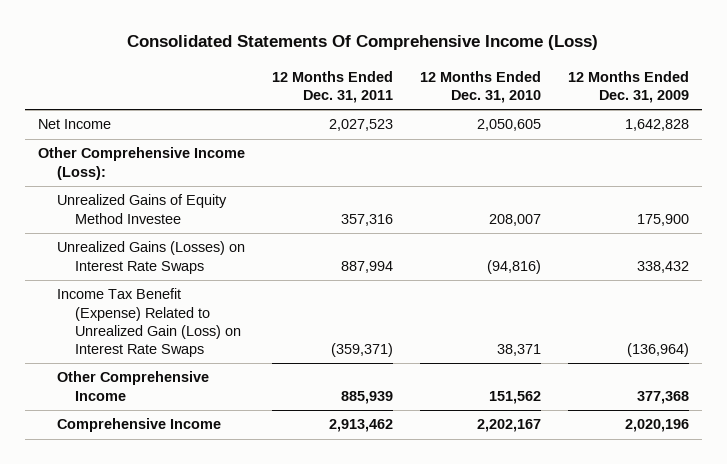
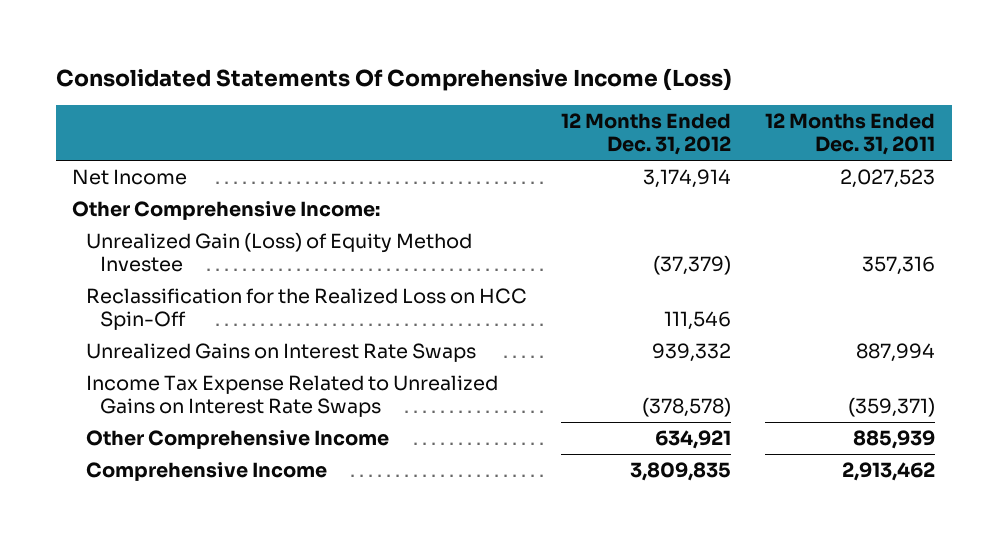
- | 12 Months Ended Dec. 31, 2011 | 12 Months Ended Dec. 31, 2010 | 12 Months Ended Dec. 31, 2009
+ | 12 Months Ended Dec. 31, 2012 | 12 Months Ended Dec. 31, 2011
- Other Comprehensive Income (Loss):
- Unrealized Gains of Equity Method Investee | 357,316 | 208,007 | 175,900
- Unrealized Gains (Losses) on Interest Rate Swaps | 887,994 | (94,816) | 338,432
- Income Tax Benefit (Expense) Related to Unrealized Gain (Loss) on Interest Rate Swaps | (359,371) | 38,371 | (136,964)
+ Other Comprehensive Income:
+ Unrealized Gain (Loss) of Equity Method Investee | (37,379) | 357,316
+ Reclassification for the Realized Loss on HCC Spin-Off | 111,546 |
+ Unrealized Gains on Interest Rate Swaps | 939,332 | 887,994
+ Income Tax Expense Related to Unrealized Gains on Interest Rate Swaps | (378,578) | (359,371)

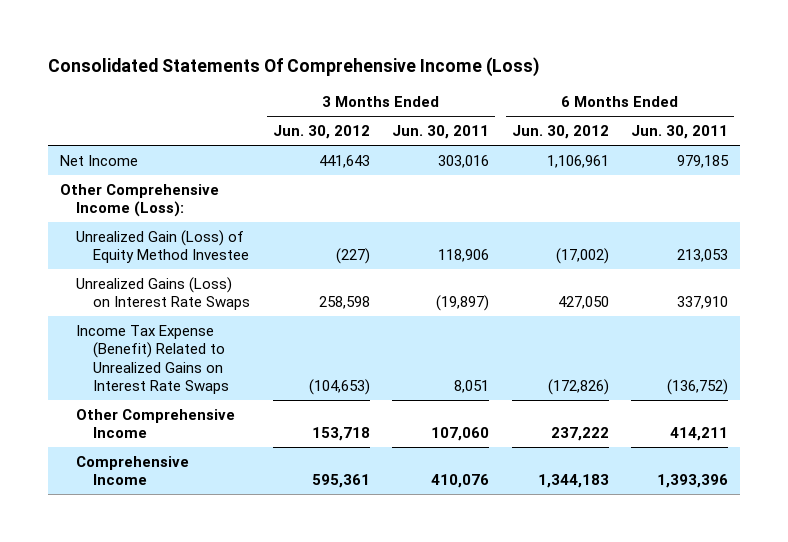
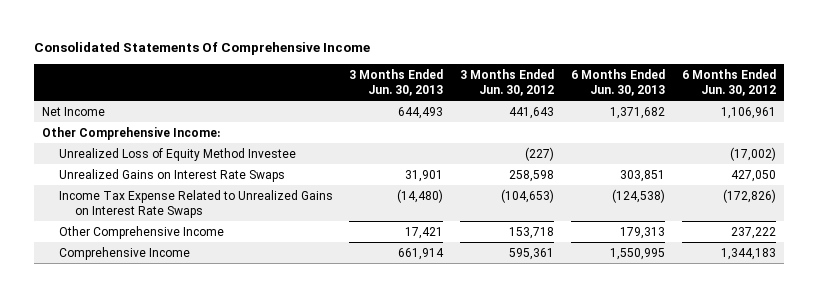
- Consolidated Statements Of Comprehensive Income (Loss)
+ Consolidated Statements Of Comprehensive Income
- | 3 Months Ended Jun. 30, 2012 | 3 Months Ended Jun. 30, 2011 | 6 Months Ended Jun. 30, 2012 | 6 Months Ended Jun. 30, 2011
+ | 3 Months Ended Jun. 30, 2013 | 3 Months Ended Jun. 30, 2012 | 6 Months Ended Jun. 30, 2013 | 6 Months Ended Jun. 30, 2012
- Other Comprehensive Income (Loss):
- Unrealized Gain (Loss) of Equity Method Investee | (227) | 118,906 | (17,002) | 213,053
- Unrealized Gains (Loss) on Interest Rate Swaps | 258,598 | (19,897) | 427,050 | 337,910
- Income Tax Expense (Benefit) Related to Unrealized Gains on Interest Rate Swaps | (104,653) | 8,051 | (172,826) | (136,752)
+ Other Comprehensive Income:
+ Unrealized Loss of Equity Method Investee | | (227) | | (17,002)
+ Unrealized Gains on Interest Rate Swaps | 31,901 | 258,598 | 303,851 | 427,050
+ Income Tax Expense Related to Unrealized Gains on Interest Rate Swaps | (14,480) | (104,653) | (124,538) | (172,826)

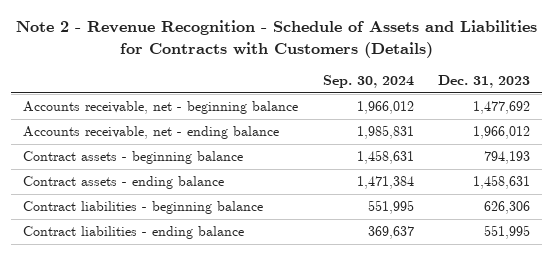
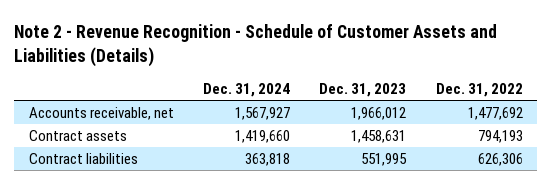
- Note 2 - Revenue Recognition - Schedule of Assets and Liabilities for Contracts with Customers (Details)
+ Note 2 - Revenue Recognition - Schedule of Customer Assets and Liabilities (Details)
- | Sep. 30, 2024 | Dec. 31, 2023
+ | Dec. 31, 2024 | Dec. 31, 2023 | Dec. 31, 2022
- Accounts receivable, net - beginning balance | 1,966,012 | 1,477,692
- Accounts receivable, net - ending balance | 1,985,831 | 1,966,012
- Contract assets - beginning balance | 1,458,631 | 794,193
- Contract assets - ending balance | 1,471,384 | 1,458,631
- Contract liabilities - beginning balance | 551,995 | 626,306
- Contract liabilities - ending balance | 369,637 | 551,995
+ Accounts receivable, net | 1,567,927 | 1,966,012 | 1,477,692
+ Contract assets | 1,419,660 | 1,458,631 | 794,193
+ Contract liabilities | 363,818 | 551,995 | 626,306

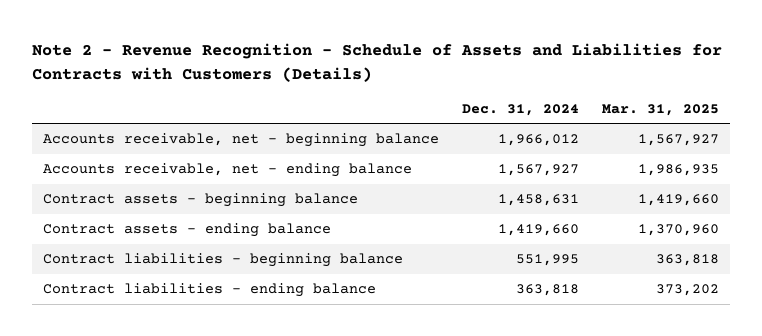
- Note 2 - Revenue Recognition - Schedule of Customer Assets and Liabilities (Details)
+ Note 2 - Revenue Recognition - Schedule of Assets and Liabilities for Contracts with Customers (Details)
- | Dec. 31, 2024 | Dec. 31, 2023 | Dec. 31, 2022
+ | Dec. 31, 2024 | Mar. 31, 2025
- Accounts receivable, net | 1,567,927 | 1,966,012 | 1,477,692
- Contract assets | 1,419,660 | 1,458,631 | 794,193
- Contract liabilities | 363,818 | 551,995 | 626,306
+ Accounts receivable, net - beginning balance | 1,966,012 | 1,567,927
+ Accounts receivable, net - ending balance | 1,567,927 | 1,986,935
+ Contract assets - beginning balance | 1,458,631 | 1,419,660
+ Contract assets - ending balance | 1,419,660 | 1,370,960
+ Contract liabilities - beginning balance | 551,995 | 363,818
+ Contract liabilities - ending balance | 363,818 | 373,202

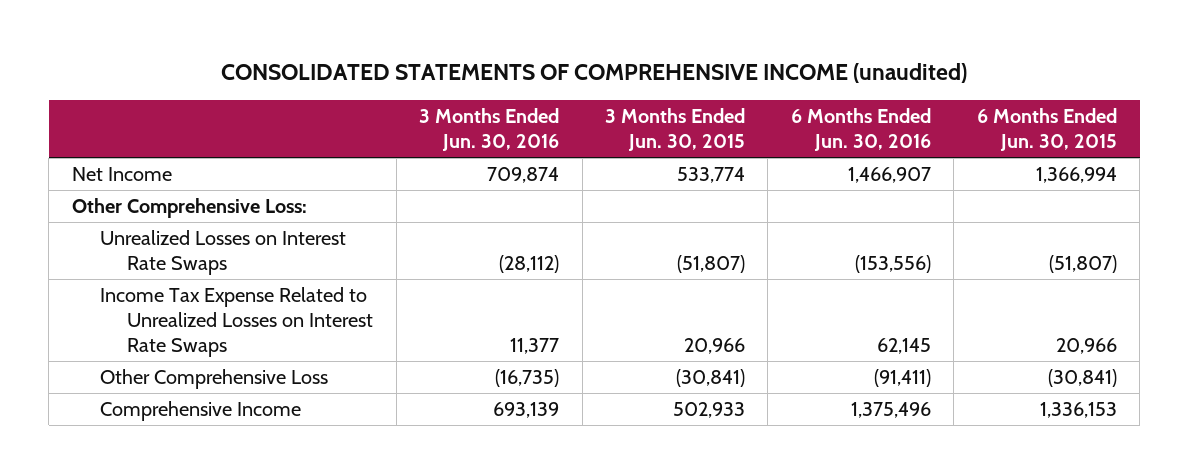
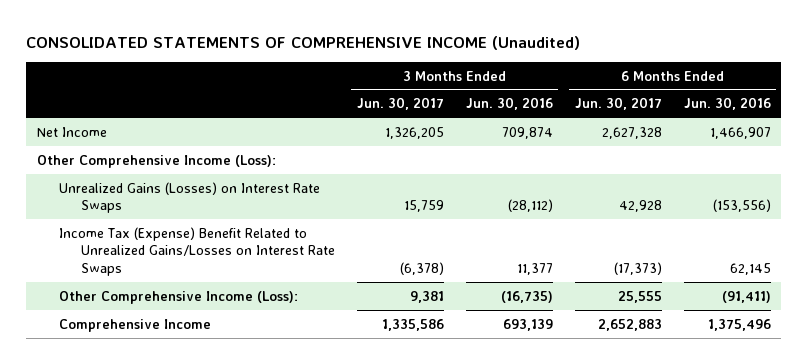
- CONSOLIDATED STATEMENTS OF COMPREHENSIVE INCOME (unaudited)
+ CONSOLIDATED STATEMENTS OF COMPREHENSIVE INCOME (Unaudited)
- | 3 Months Ended Jun. 30, 2016 | 3 Months Ended Jun. 30, 2015 | 6 Months Ended Jun. 30, 2016 | 6 Months Ended Jun. 30, 2015
+ | 3 Months Ended Jun. 30, 2017 | 3 Months Ended Jun. 30, 2016 | 6 Months Ended Jun. 30, 2017 | 6 Months Ended Jun. 30, 2016
- Other Comprehensive Loss:
- Unrealized Losses on Interest Rate Swaps | (28,112) | (51,807) | (153,556) | (51,807)
- Income Tax Expense Related to Unrealized Losses on Interest Rate Swaps | 11,377 | 20,966 | 62,145 | 20,966
- Other Comprehensive Loss | (16,735) | (30,841) | (91,411) | (30,841)
+ Other Comprehensive Income (Loss):
+ Unrealized Gains (Losses) on Interest Rate Swaps | 15,759 | (28,112) | 42,928 | (153,556)
+ Income Tax (Expense) Benefit Related to Unrealized Gains/Losses on Interest Rate Swaps | (6,378) | 11,377 | (17,373) | 62,145
+ Other Comprehensive Income (Loss): | 9,381 | (16,735) | 25,555 | (91,411)

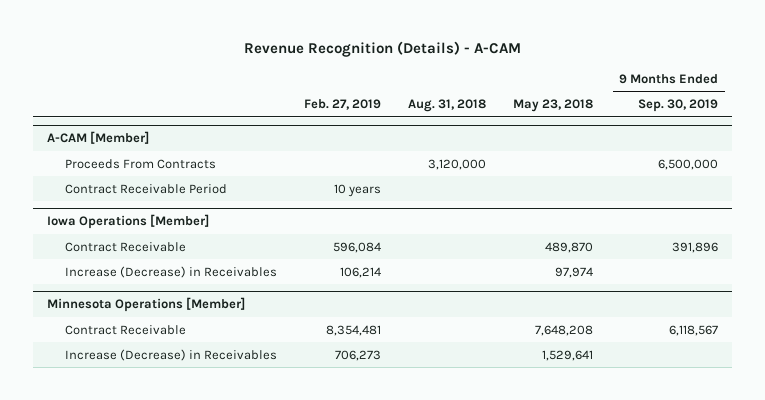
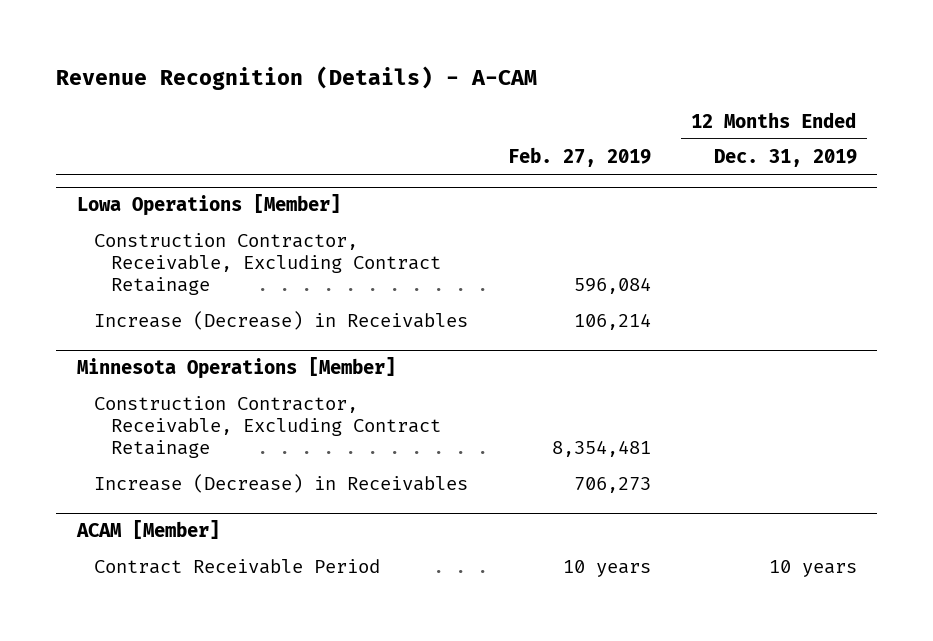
- | Feb. 27, 2019 | Aug. 31, 2018 | May 23, 2018 | 9 Months Ended Sep. 30, 2019
+ | Feb. 27, 2019 | 12 Months Ended Dec. 31, 2019
- A-CAM [Member]
- Proceeds From Contracts | | 3,120,000 | | 6,500,000
- Contract Receivable Period | 10 years | | |
- Iowa Operations [Member]
- Contract Receivable | 596,084 | | 489,870 | 391,896
+ Lowa Operations [Member]
+ Construction Contractor, Receivable, Excluding Contract Retainage | 596,084 |
@ Minnesota Operations [Member]
- Contract Receivable | 8,354,481 | | 7,648,208 | 6,118,567
+ Construction Contractor, Receivable, Excluding Contract Retainage | 8,354,481 |
+ ACAM [Member]
+ Contract Receivable Period | 10 years | 10 years

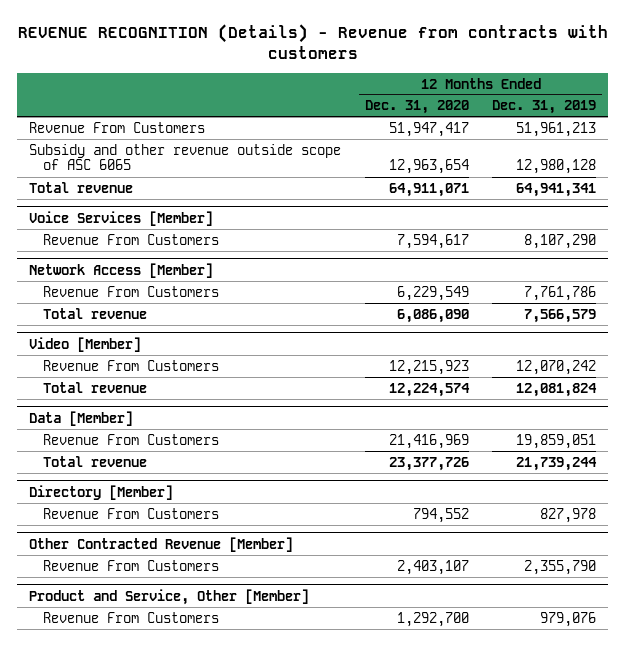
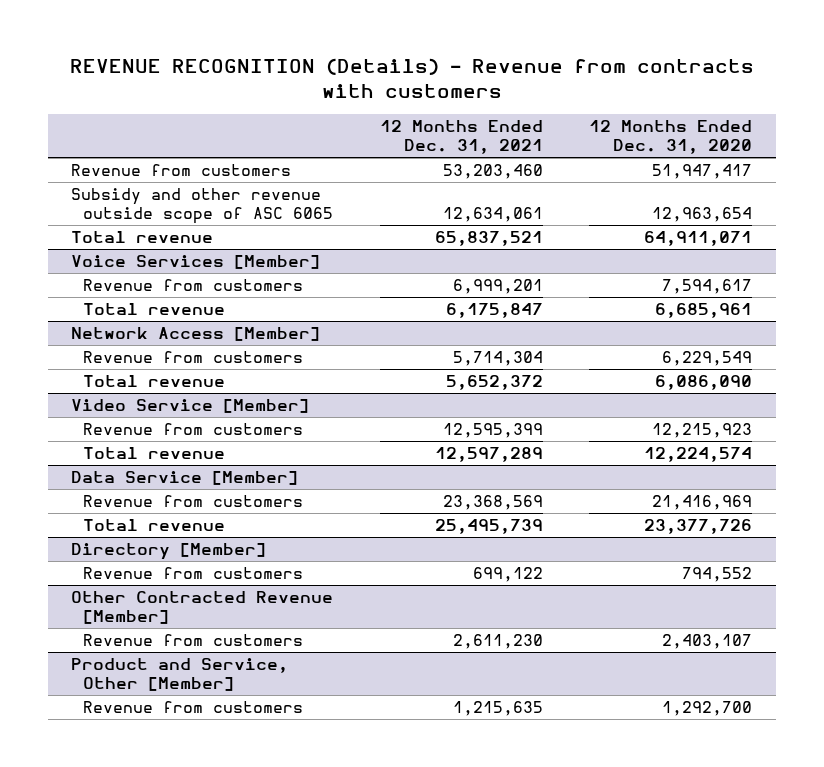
- | 12 Months Ended Dec. 31, 2020 | 12 Months Ended Dec. 31, 2019
+ | 12 Months Ended Dec. 31, 2021 | 12 Months Ended Dec. 31, 2020
- Revenue From Customers | 51,947,417 | 51,961,213
+ Revenue from customers | 53,203,460 | 51,947,417
@ Voice Services [Member]
- Revenue From Customers | 7,594,617 | 8,107,290
+ Revenue from customers | 6,999,201 | 7,594,617
+ Total revenue | 6,175,847 | 6,685,961
@ Network Access [Member]
- Revenue From Customers | 6,229,549 | 7,761,786
+ Revenue from customers | 5,714,304 | 6,229,549
- Video [Member]
- Revenue From Customers | 12,215,923 | 12,070,242
+ Video Service [Member]
+ Revenue from customers | 12,595,399 | 12,215,923
- Data [Member]
- Revenue From Customers | 21,416,969 | 19,859,051
+ Data Service [Member]
+ Revenue from customers | 23,368,569 | 21,416,969
@ Directory [Member]
- Revenue From Customers | 794,552 | 827,978
+ Revenue from customers | 699,122 | 794,552
@ Other Contracted Revenue [Member]
- Revenue From Customers | 2,403,107 | 2,355,790
+ Revenue from customers | 2,611,230 | 2,403,107
@ Product and Service, Other [Member]
- Revenue From Customers | 1,292,700 | 979,076
+ Revenue from customers | 1,215,635 | 1,292,700

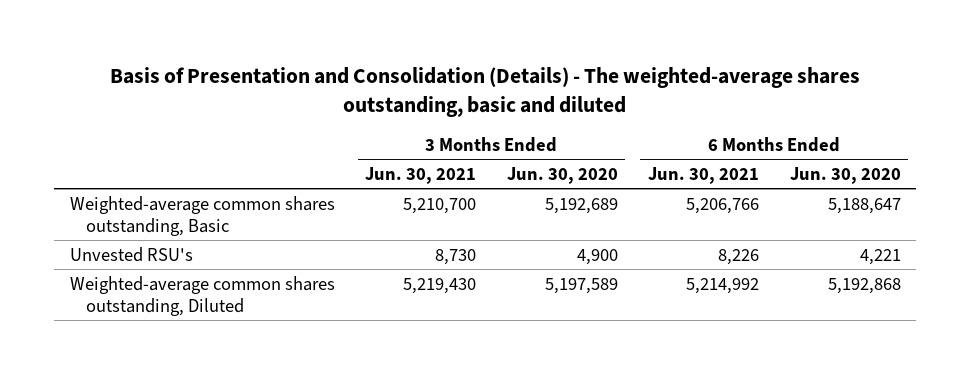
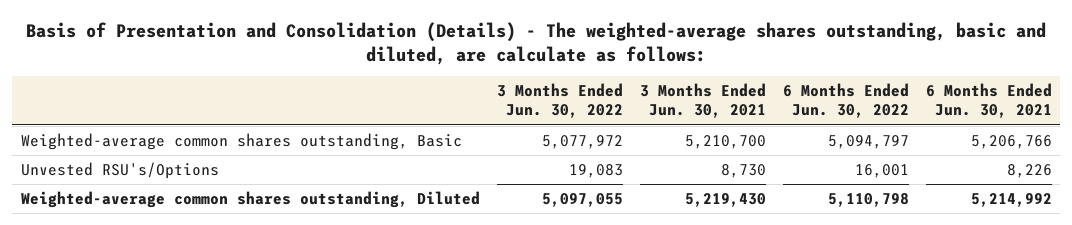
- Basis of Presentation and Consolidation (Details) - The weighted-average shares outstanding, basic and diluted
+ Basis of Presentation and Consolidation (Details) - The weighted-average shares outstanding, basic and diluted, are calculate as follows:
- | 3 Months Ended Jun. 30, 2021 | 3 Months Ended Jun. 30, 2020 | 6 Months Ended Jun. 30, 2021 | 6 Months Ended Jun. 30, 2020
+ | 3 Months Ended Jun. 30, 2022 | 3 Months Ended Jun. 30, 2021 | 6 Months Ended Jun. 30, 2022 | 6 Months Ended Jun. 30, 2021
- Unvested RSU's | 8,730 | 4,900 | 8,226 | 4,221
+ Unvested RSU's/Options | 19,083 | 8,730 | 16,001 | 8,226

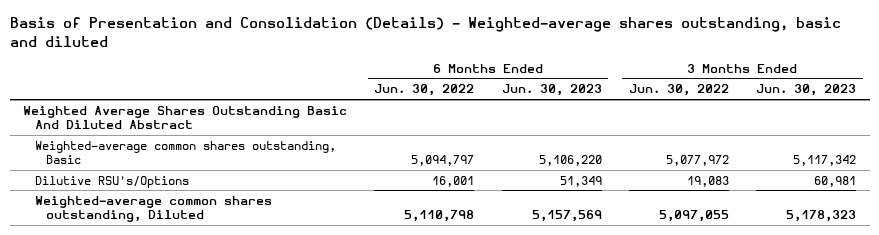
- Basis of Presentation and Consolidation (Details) - The weighted-average shares outstanding, basic and diluted, are calculate as follows:
+ Basis of Presentation and Consolidation (Details) - Weighted-average shares outstanding, basic and diluted
- | 3 Months Ended Jun. 30, 2022 | 3 Months Ended Jun. 30, 2021 | 6 Months Ended Jun. 30, 2022 | 6 Months Ended Jun. 30, 2021
+ | 6 Months Ended Jun. 30, 2022 | 6 Months Ended Jun. 30, 2023 | 3 Months Ended Jun. 30, 2022 | 3 Months Ended Jun. 30, 2023
+ Weighted Average Shares Outstanding Basic And Diluted Abstract
- Unvested RSU's/Options | 19,083 | 8,730 | 16,001 | 8,226
+ Dilutive RSU's/Options | 16,001 | 51,349 | 19,083 | 60,981

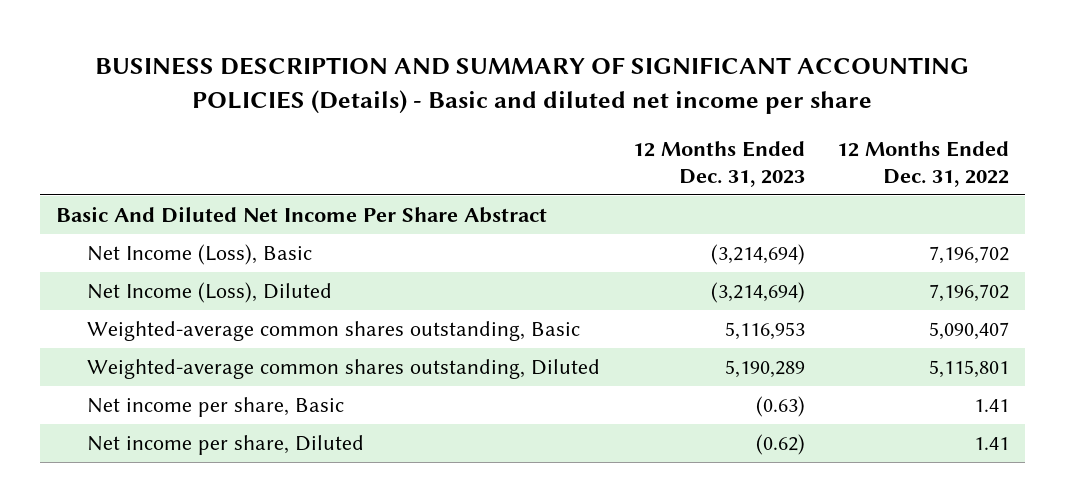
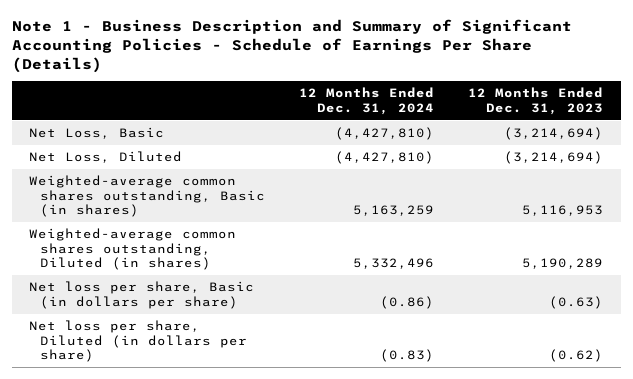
- BUSINESS DESCRIPTION AND SUMMARY OF SIGNIFICANT ACCOUNTING POLICIES (Details) - Basic and diluted net income per share
+ Note 1 - Business Description and Summary of Significant Accounting Policies - Schedule of Earnings Per Share (Details)
- | 12 Months Ended Dec. 31, 2023 | 12 Months Ended Dec. 31, 2022
+ | 12 Months Ended Dec. 31, 2024 | 12 Months Ended Dec. 31, 2023
- Basic And Diluted Net Income Per Share Abstract
- Net Income (Loss), Basic | (3,214,694) | 7,196,702
- Net Income (Loss), Diluted | (3,214,694) | 7,196,702
- Weighted-average common shares outstanding, Basic | 5,116,953 | 5,090,407
- Weighted-average common shares outstanding, Diluted | 5,190,289 | 5,115,801
- Net income per share, Basic | (0.63) | 1.41
- Net income per share, Diluted | (0.62) | 1.41
+ Net Loss, Basic | (4,427,810) | (3,214,694)
+ Net Loss, Diluted | (4,427,810) | (3,214,694)
+ Weighted-average common shares outstanding, Basic (in shares) | 5,163,259 | 5,116,953
+ Weighted-average common shares outstanding, Diluted (in shares) | 5,332,496 | 5,190,289
+ Net loss per share, Basic (in dollars per share) | (0.86) | (0.63)
+ Net loss per share, Diluted (in dollars per share) | (0.83) | (0.62)

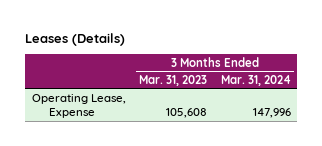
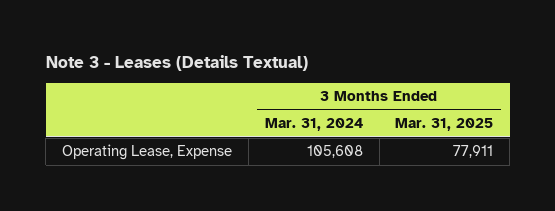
- Leases (Details)
+ Note 3 - Leases (Details Textual)
- | 3 Months Ended Mar. 31, 2023 | 3 Months Ended Mar. 31, 2024
+ | 3 Months Ended Mar. 31, 2024 | 3 Months Ended Mar. 31, 2025
- Operating Lease, Expense | 105,608 | 147,996
+ Operating Lease, Expense | 105,608 | 77,911

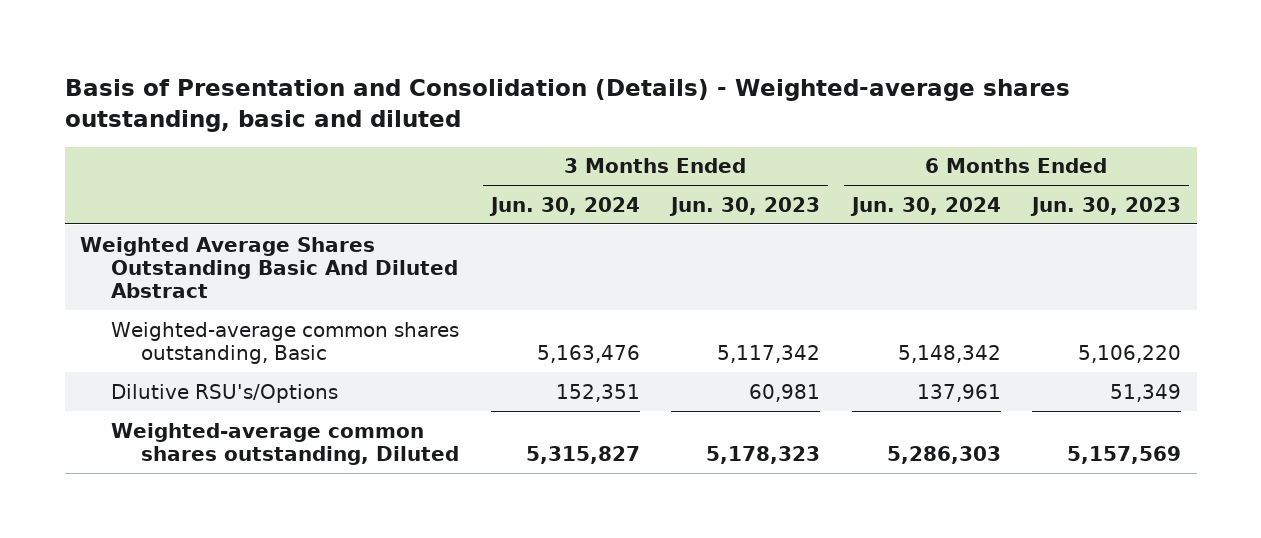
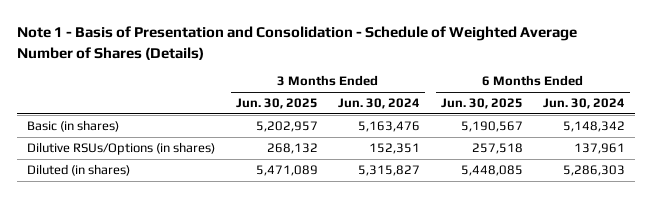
- Basis of Presentation and Consolidation (Details) - Weighted-average shares outstanding, basic and diluted
+ Note 1 - Basis of Presentation and Consolidation - Schedule of Weighted Average Number of Shares (Details)
- | 3 Months Ended Jun. 30, 2024 | 3 Months Ended Jun. 30, 2023 | 6 Months Ended Jun. 30, 2024 | 6 Months Ended Jun. 30, 2023
+ | 3 Months Ended Jun. 30, 2025 | 3 Months Ended Jun. 30, 2024 | 6 Months Ended Jun. 30, 2025 | 6 Months Ended Jun. 30, 2024
- Weighted Average Shares Outstanding Basic And Diluted Abstract
- Weighted-average common shares outstanding, Basic | 5,163,476 | 5,117,342 | 5,148,342 | 5,106,220
- Dilutive RSU's/Options | 152,351 | 60,981 | 137,961 | 51,349
- Weighted-average common shares outstanding, Diluted | 5,315,827 | 5,178,323 | 5,286,303 | 5,157,569
+ Basic (in shares) | 5,202,957 | 5,163,476 | 5,190,567 | 5,148,342
+ Dilutive RSUs/Options (in shares) | 268,132 | 152,351 | 257,518 | 137,961
+ Diluted (in shares) | 5,471,089 | 5,315,827 | 5,448,085 | 5,286,303

